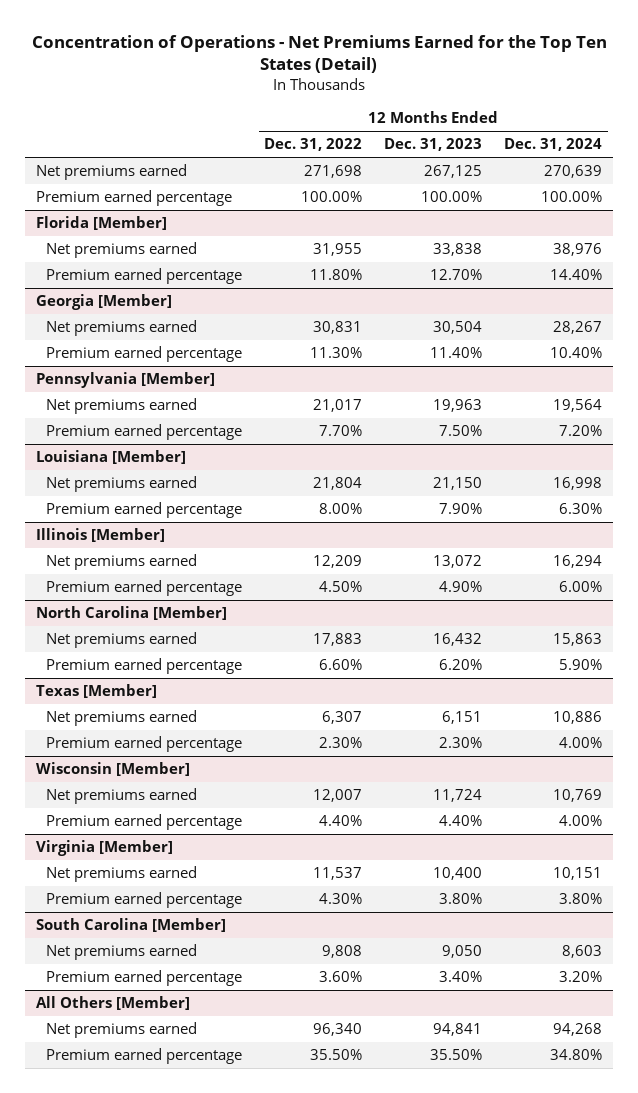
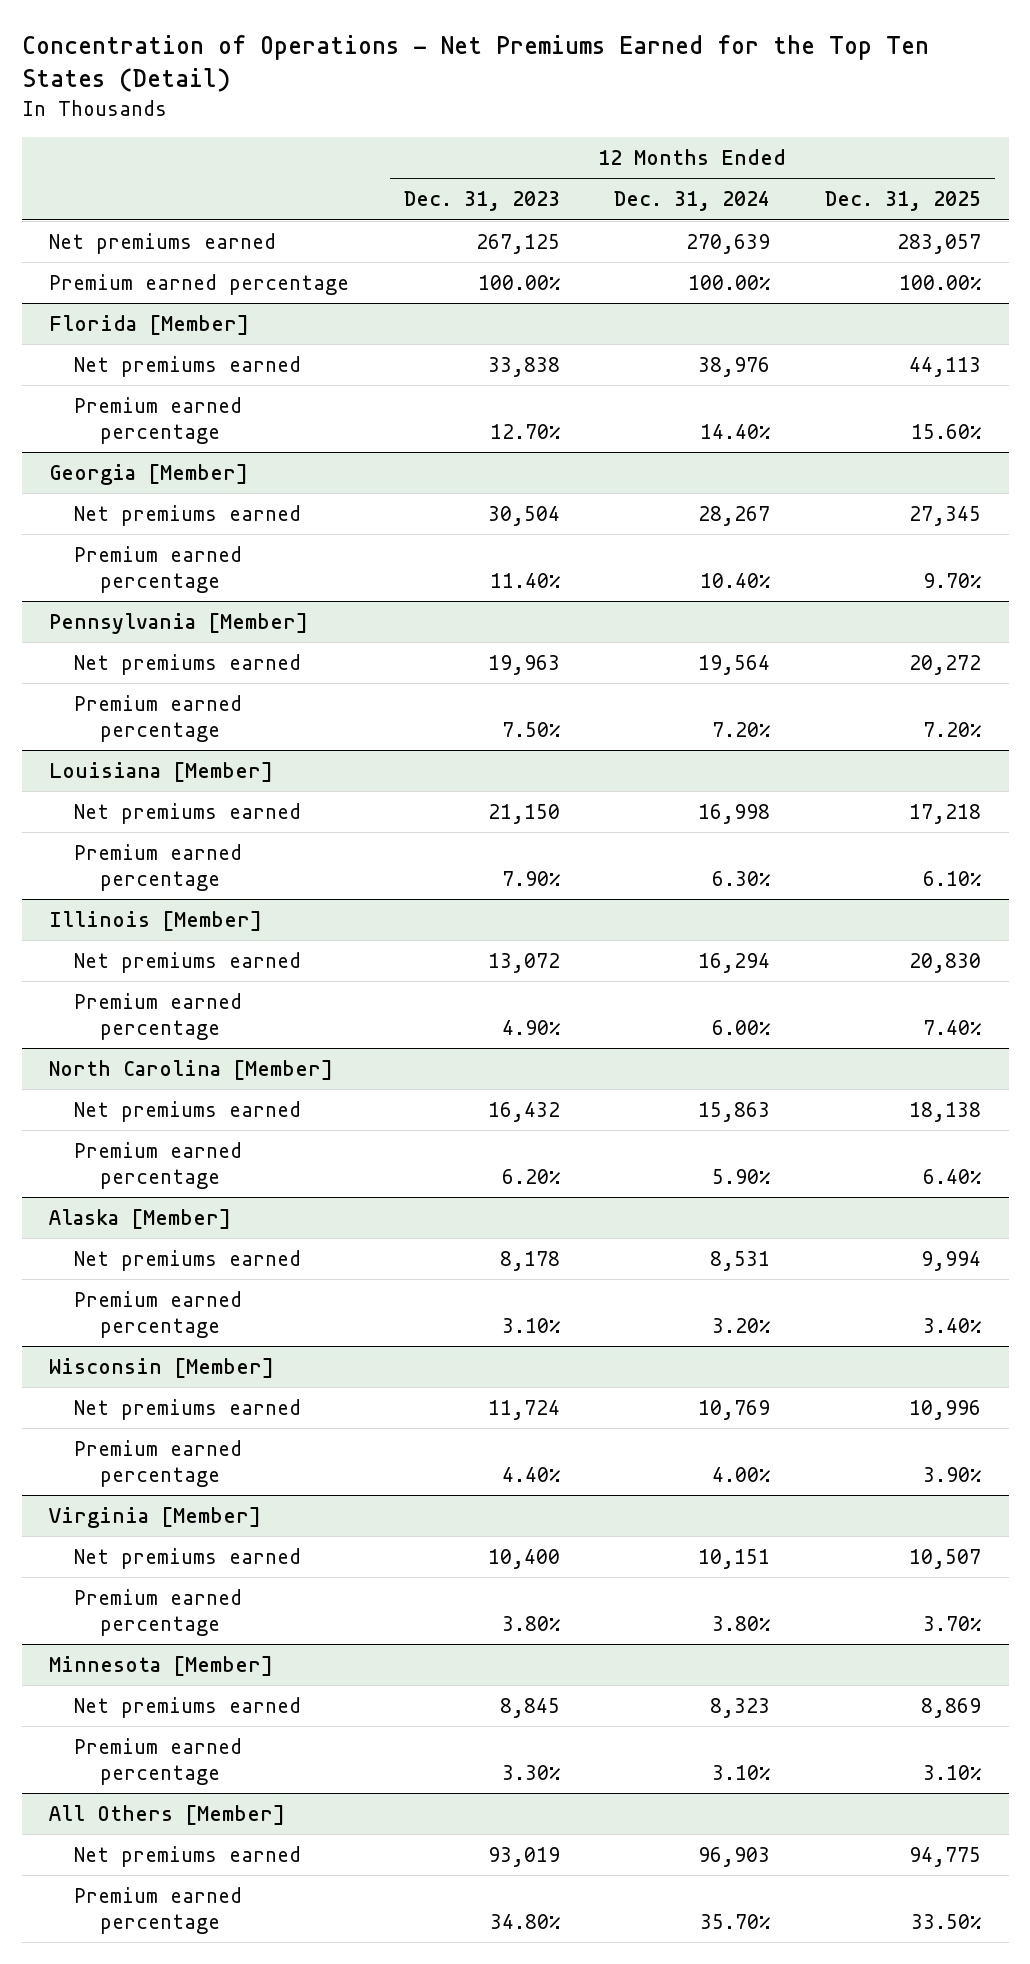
- | 12 Months Ended Dec. 31, 2022 | 12 Months Ended Dec. 31, 2023 | 12 Months Ended Dec. 31, 2024
+ | 12 Months Ended Dec. 31, 2023 | 12 Months Ended Dec. 31, 2024 | 12 Months Ended Dec. 31, 2025
- Texas [Member]
- Net premiums earned | 6,307 | 6,151 | 10,886
- Premium earned percentage | 2.30% | 2.30% | 4.00%
+ Alaska [Member]
+ Net premiums earned | 8,178 | 8,531 | 9,994
+ Premium earned percentage | 3.10% | 3.20% | 3.40%
- South Carolina [Member]
- Net premiums earned | 9,808 | 9,050 | 8,603
- Premium earned percentage | 3.60% | 3.40% | 3.20%
+ Minnesota [Member]
+ Net premiums earned | 8,845 | 8,323 | 8,869
+ Premium earned percentage | 3.30% | 3.10% | 3.10%
@ All Others [Member]
- Net premiums earned | 96,340 | 94,841 | 94,268
- Premium earned percentage | 35.50% | 35.50% | 34.80%
+ Net premiums earned | 93,019 | 96,903 | 94,775
+ Premium earned percentage | 34.80% | 35.70% | 33.50%

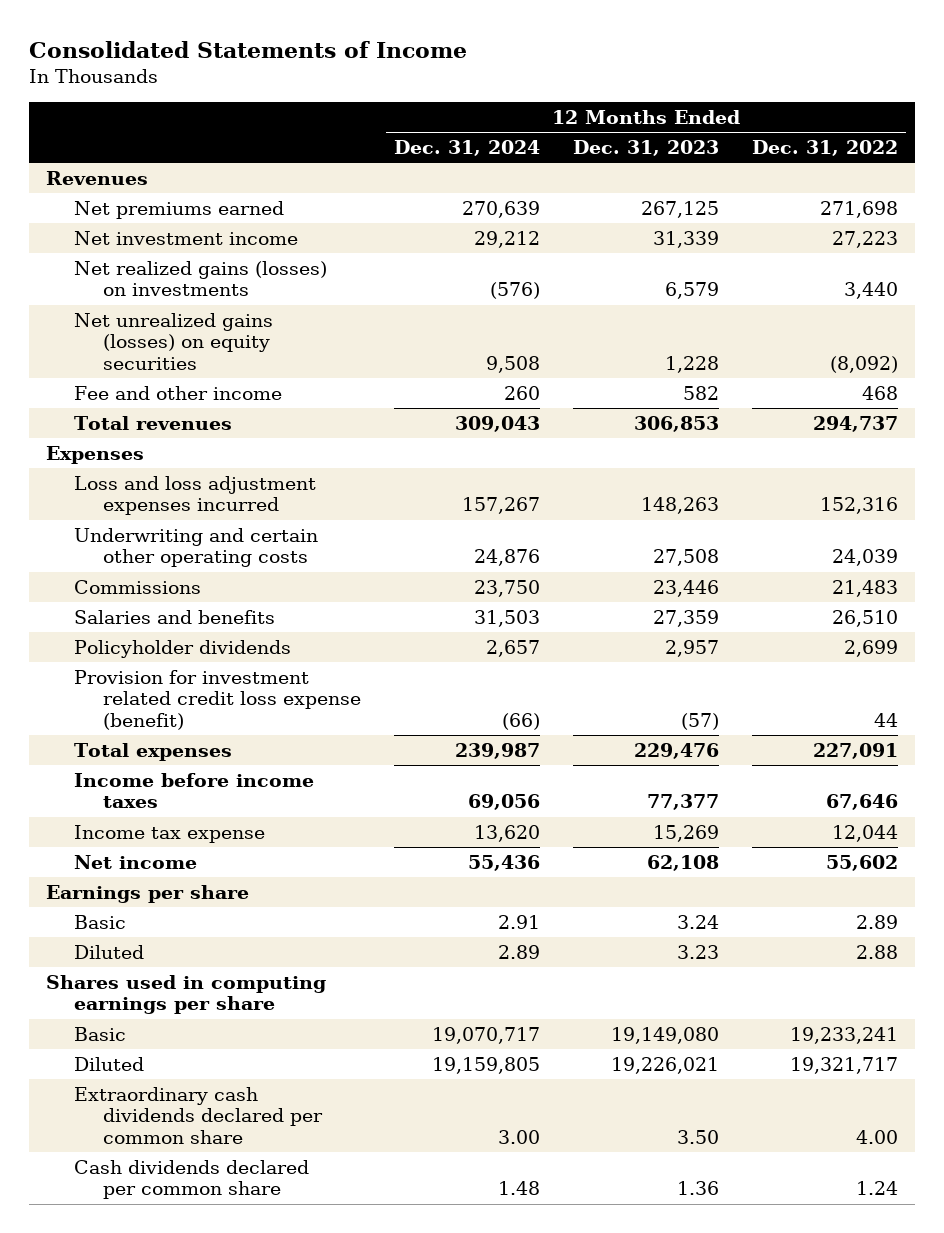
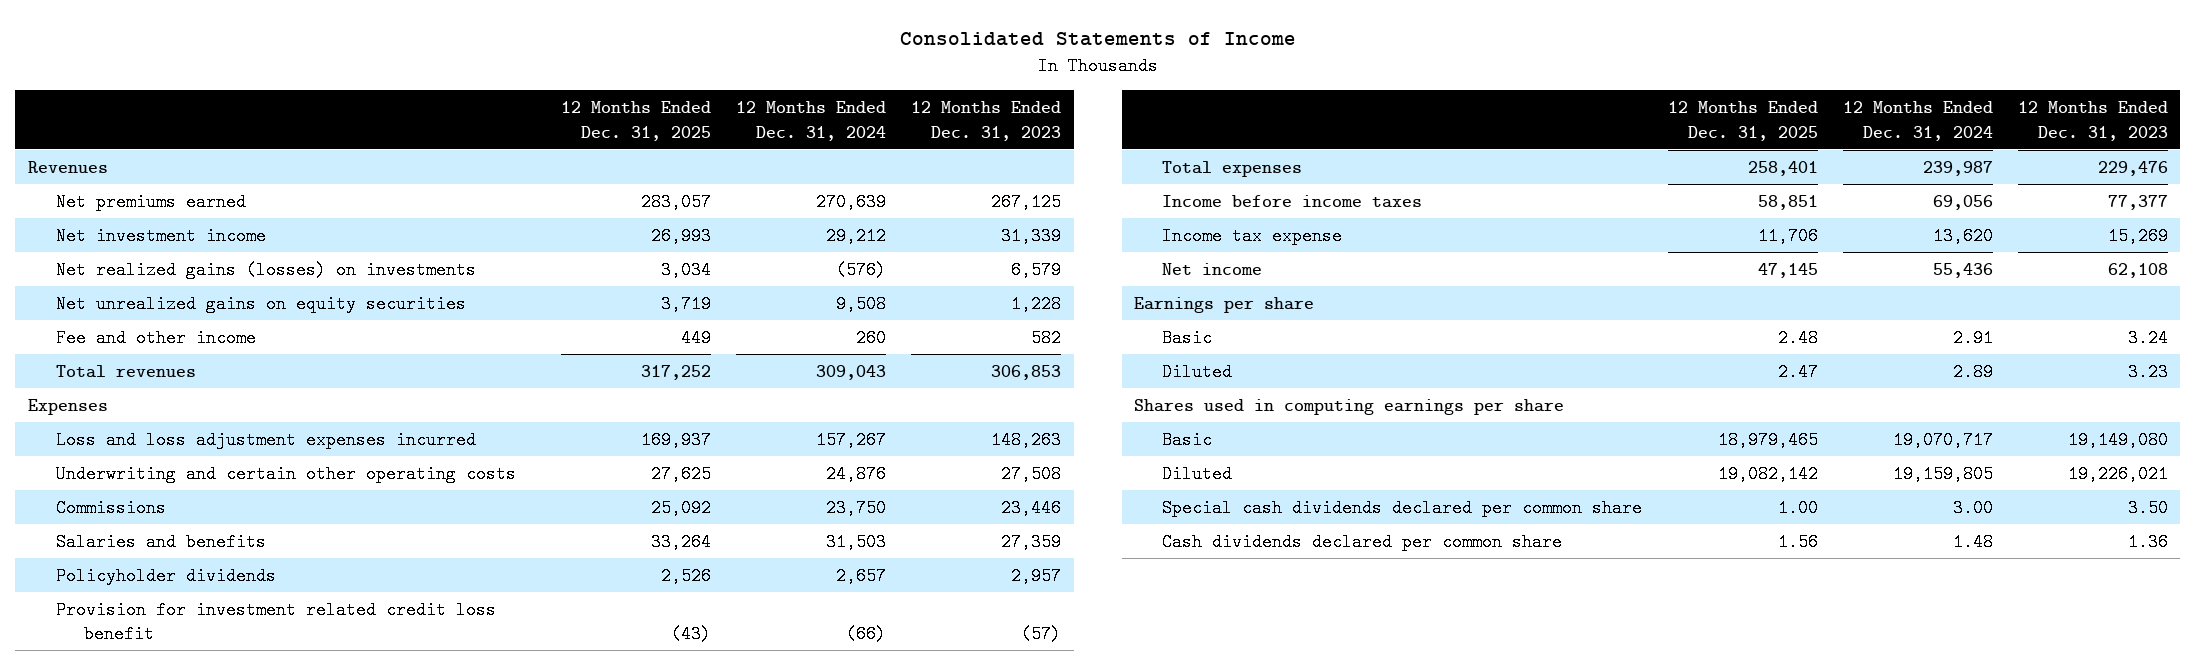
- | 12 Months Ended Dec. 31, 2024 | 12 Months Ended Dec. 31, 2023 | 12 Months Ended Dec. 31, 2022
+ | 12 Months Ended Dec. 31, 2025 | 12 Months Ended Dec. 31, 2024 | 12 Months Ended Dec. 31, 2023
- Net unrealized gains (losses) on equity securities | 9,508 | 1,228 | (8,092)
+ Net unrealized gains on equity securities | 3,719 | 9,508 | 1,228
- Provision for investment related credit loss expense (benefit) | (66) | (57) | 44
+ Provision for investment related credit loss benefit | (43) | (66) | (57)
- Extraordinary cash dividends declared per common share | 3.00 | 3.50 | 4.00
+ Special cash dividends declared per common share | 1.00 | 3.00 | 3.50

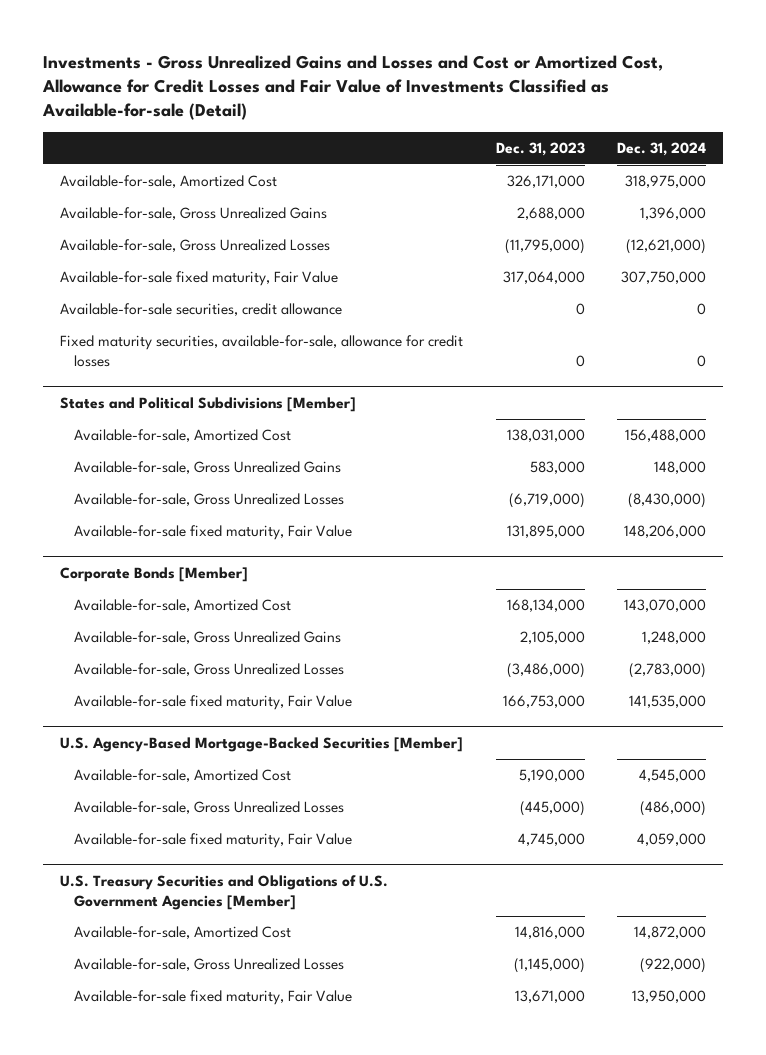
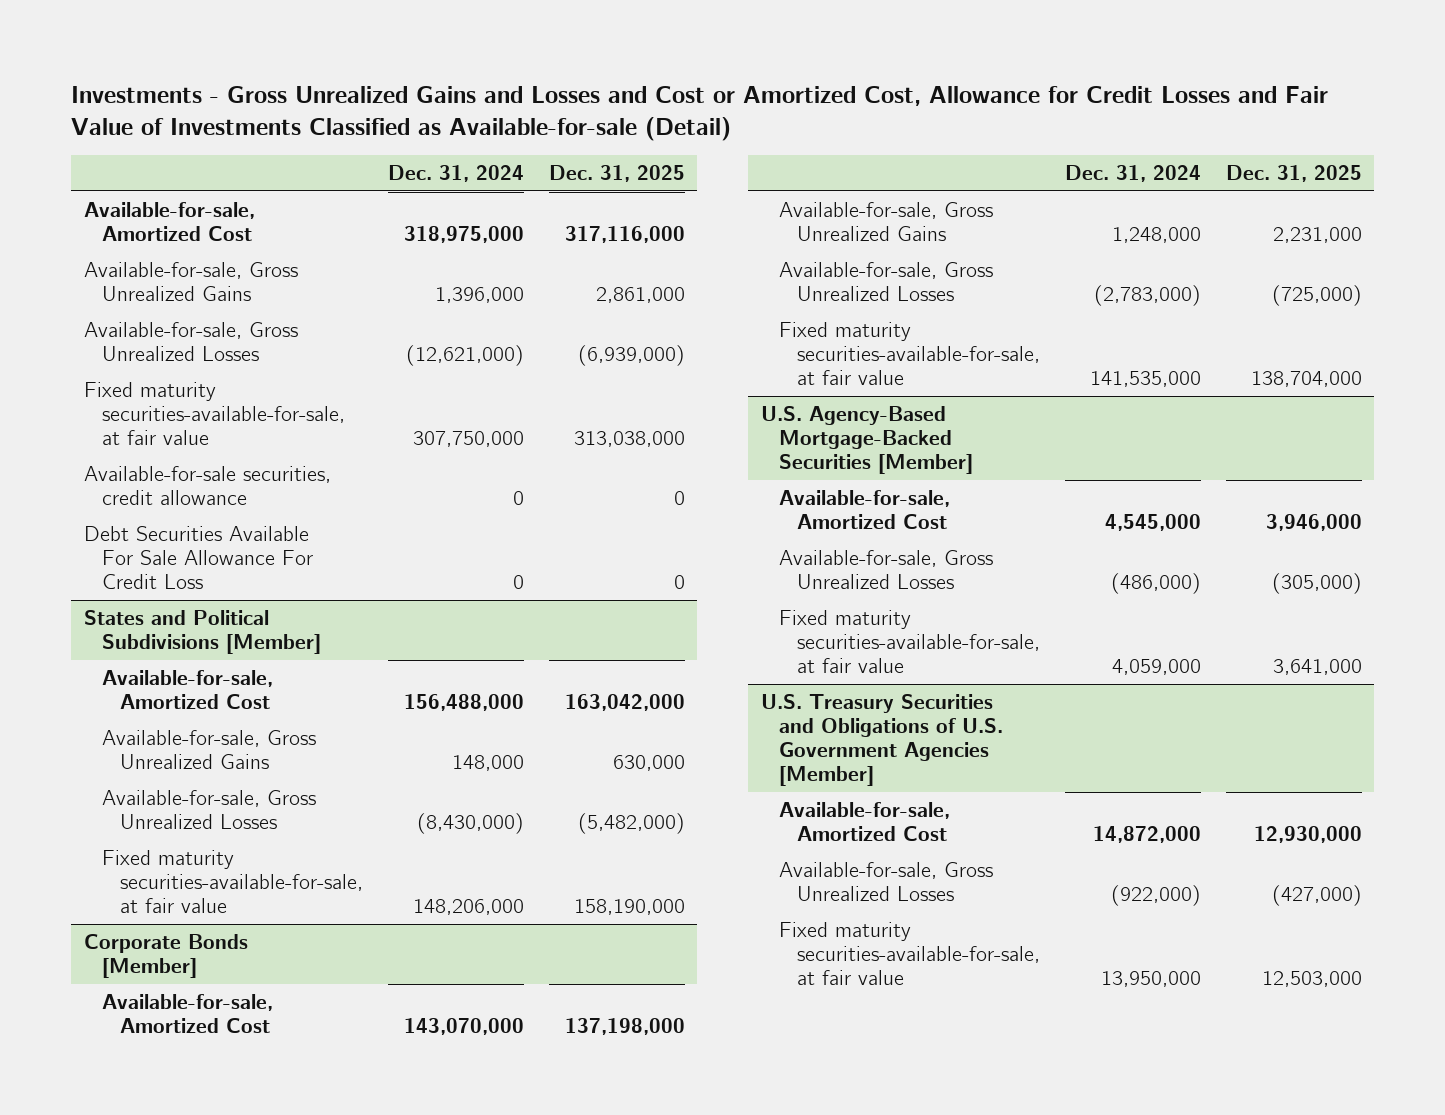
- | Dec. 31, 2023 | Dec. 31, 2024
+ | Dec. 31, 2024 | Dec. 31, 2025
- Available-for-sale fixed maturity, Fair Value | 317,064,000 | 307,750,000
+ Fixed maturity securities-available-for-sale, at fair value | 307,750,000 | 313,038,000
- Fixed maturity securities, available-for-sale, allowance for credit losses | 0 | 0
+ Debt Securities Available For Sale Allowance For Credit Loss | 0 | 0
@ States and Political Subdivisions [Member]
- Available-for-sale fixed maturity, Fair Value | 131,895,000 | 148,206,000
+ Fixed maturity securities-available-for-sale, at fair value | 148,206,000 | 158,190,000
@ Corporate Bonds [Member]
- Available-for-sale fixed maturity, Fair Value | 166,753,000 | 141,535,000
+ Fixed maturity securities-available-for-sale, at fair value | 141,535,000 | 138,704,000
@ U.S. Agency-Based Mortgage-Backed Securities [Member]
- Available-for-sale fixed maturity, Fair Value | 4,745,000 | 4,059,000
+ Fixed maturity securities-available-for-sale, at fair value | 4,059,000 | 3,641,000
@ U.S. Treasury Securities and Obligations of U.S. Government Agencies [Member]
- Available-for-sale fixed maturity, Fair Value | 13,671,000 | 13,950,000
+ Fixed maturity securities-available-for-sale, at fair value | 13,950,000 | 12,503,000

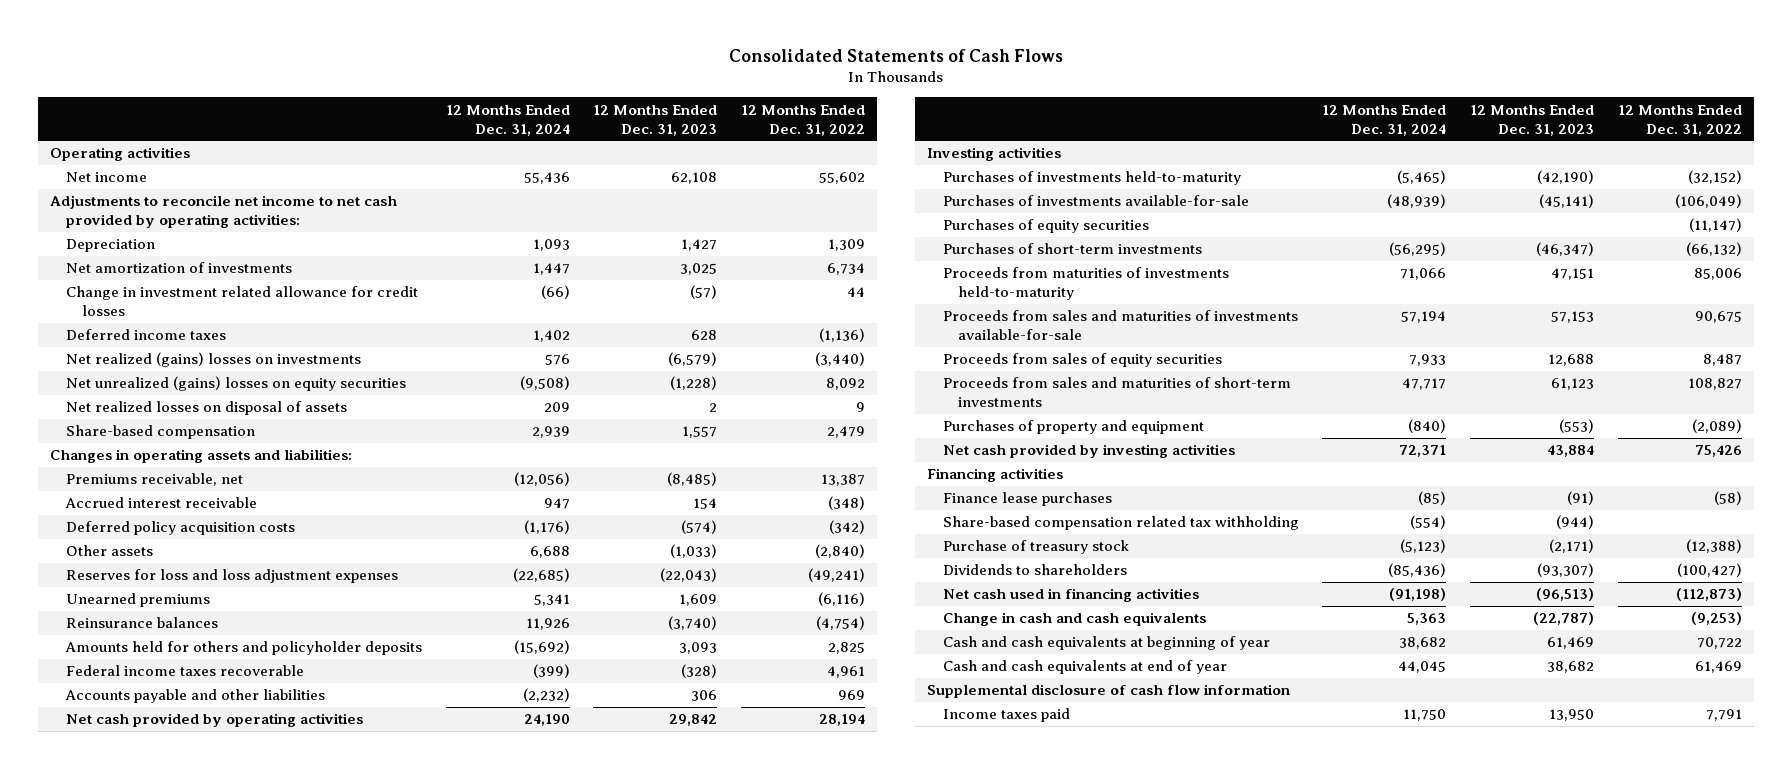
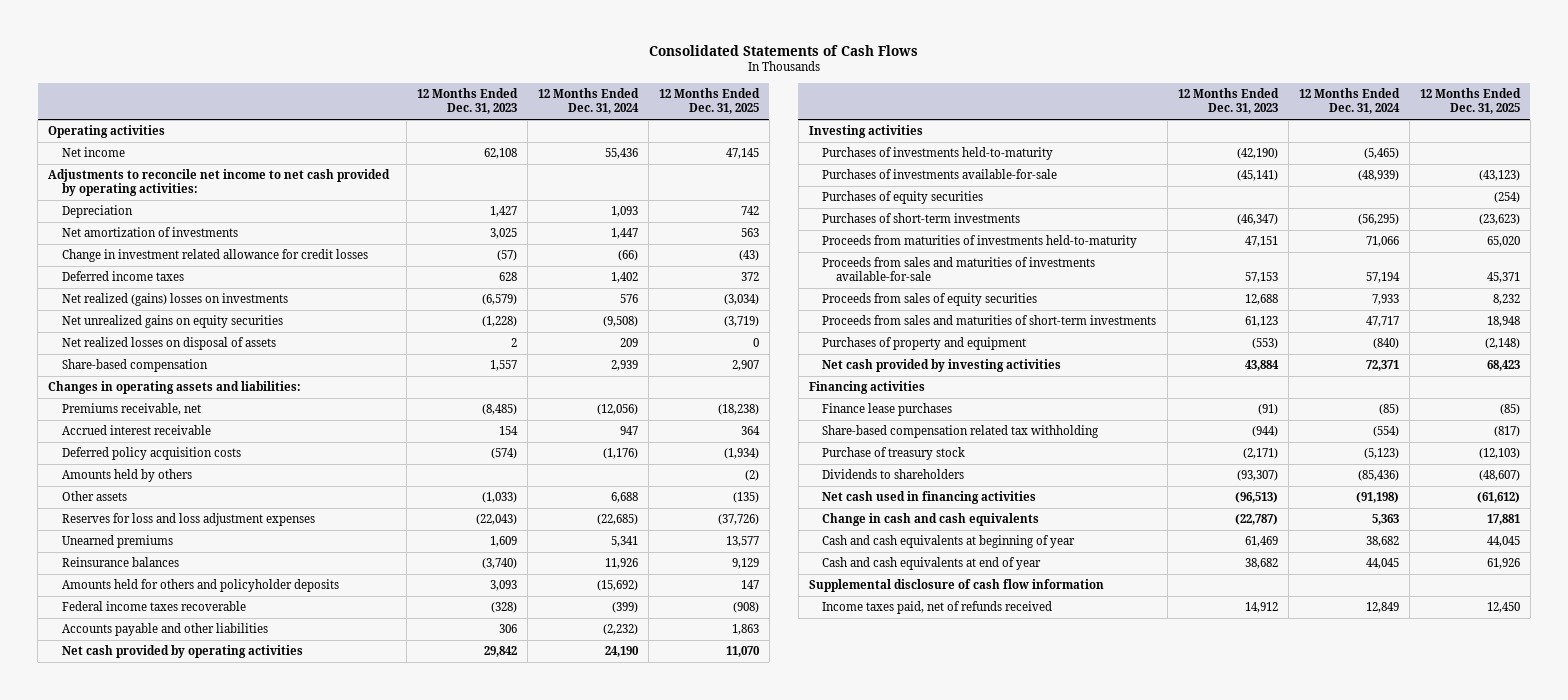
- | 12 Months Ended Dec. 31, 2024 | 12 Months Ended Dec. 31, 2023 | 12 Months Ended Dec. 31, 2022
+ | 12 Months Ended Dec. 31, 2023 | 12 Months Ended Dec. 31, 2024 | 12 Months Ended Dec. 31, 2025
- Net unrealized (gains) losses on equity securities | (9,508) | (1,228) | 8,092
+ Net unrealized gains on equity securities | (1,228) | (9,508) | (3,719)
+ Amounts held by others | | | (2)
- Income taxes paid | 11,750 | 13,950 | 7,791
+ Income taxes paid, net of refunds received | 14,912 | 12,849 | 12,450

